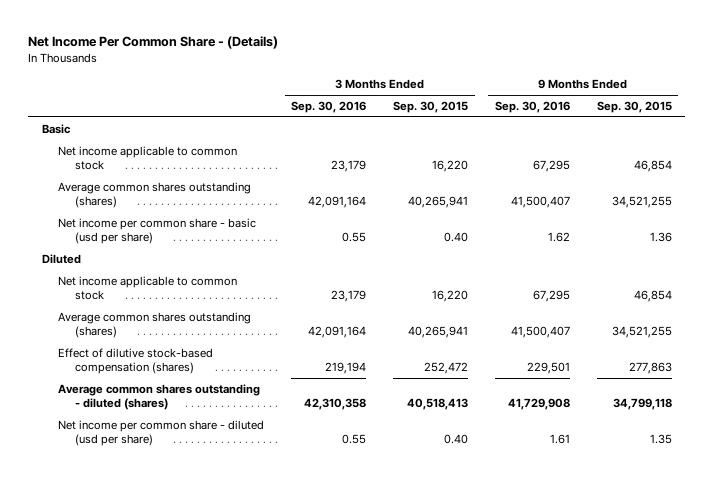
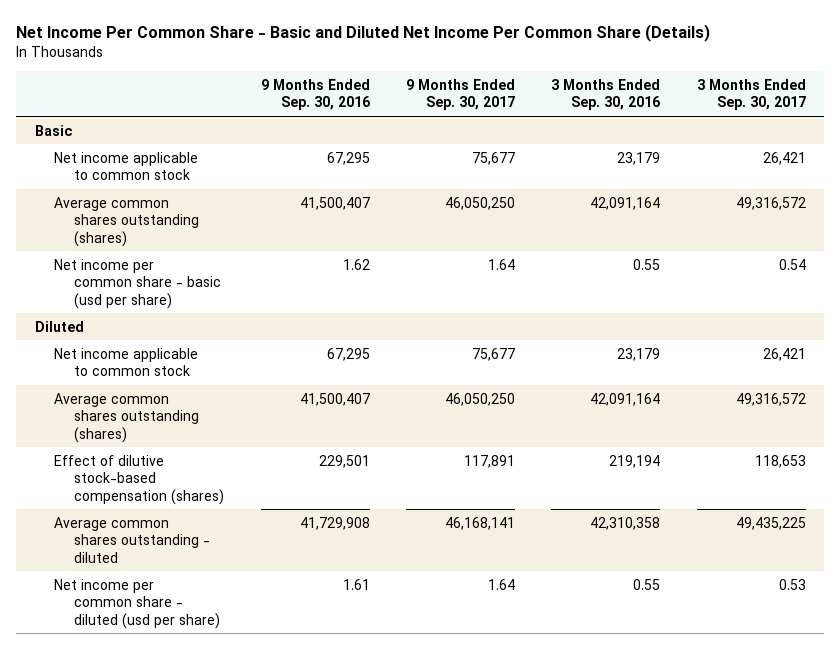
- Net Income Per Common Share - (Details)
+ Net Income Per Common Share - Basic and Diluted Net Income Per Common Share (Details)
- | 3 Months Ended Sep. 30, 2016 | 3 Months Ended Sep. 30, 2015 | 9 Months Ended Sep. 30, 2016 | 9 Months Ended Sep. 30, 2015
+ | 9 Months Ended Sep. 30, 2016 | 9 Months Ended Sep. 30, 2017 | 3 Months Ended Sep. 30, 2016 | 3 Months Ended Sep. 30, 2017
- Average common shares outstanding - diluted (shares) | 42,310,358 | 40,518,413 | 41,729,908 | 34,799,118
+ Average common shares outstanding - diluted | 41,729,908 | 46,168,141 | 42,310,358 | 49,435,225

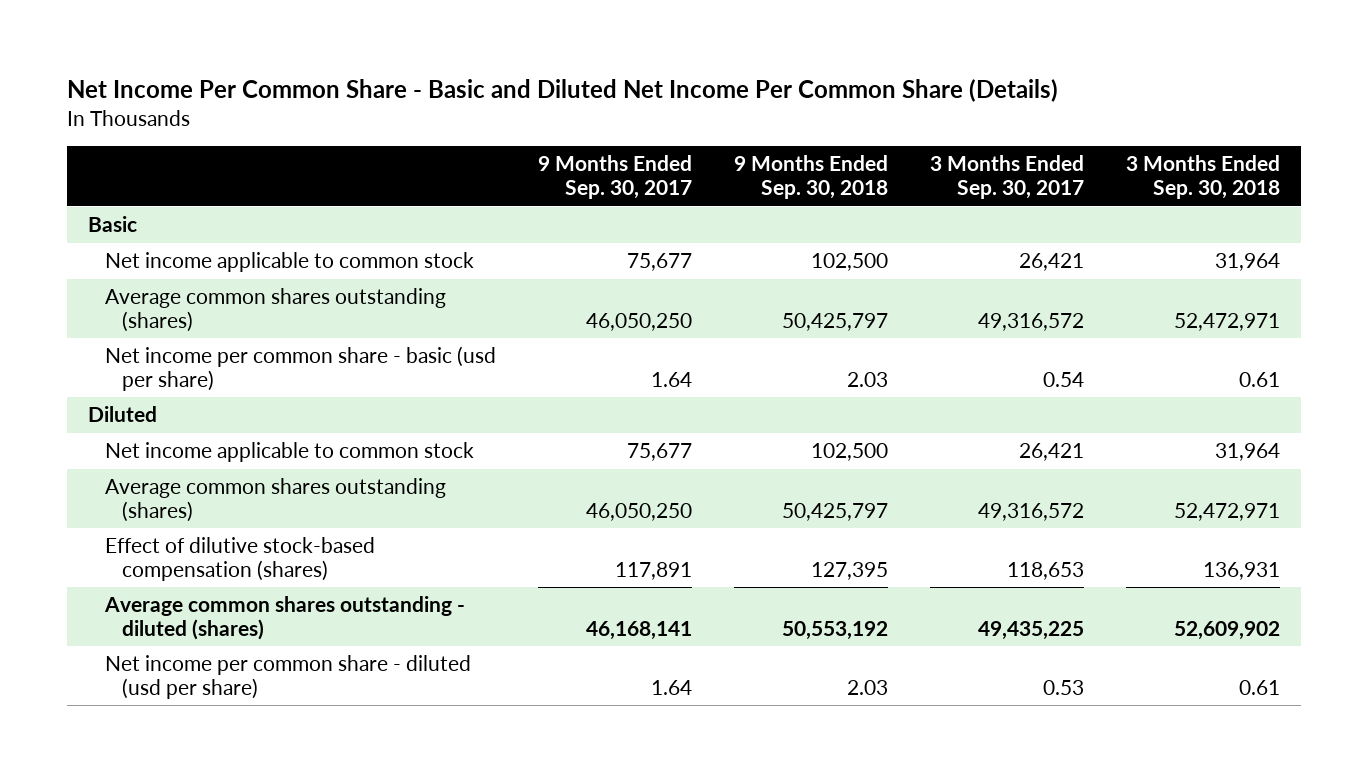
- | 9 Months Ended Sep. 30, 2016 | 9 Months Ended Sep. 30, 2017 | 3 Months Ended Sep. 30, 2016 | 3 Months Ended Sep. 30, 2017
+ | 9 Months Ended Sep. 30, 2017 | 9 Months Ended Sep. 30, 2018 | 3 Months Ended Sep. 30, 2017 | 3 Months Ended Sep. 30, 2018
- Average common shares outstanding - diluted | 41,729,908 | 46,168,141 | 42,310,358 | 49,435,225
+ Average common shares outstanding - diluted (shares) | 46,168,141 | 50,553,192 | 49,435,225 | 52,609,902

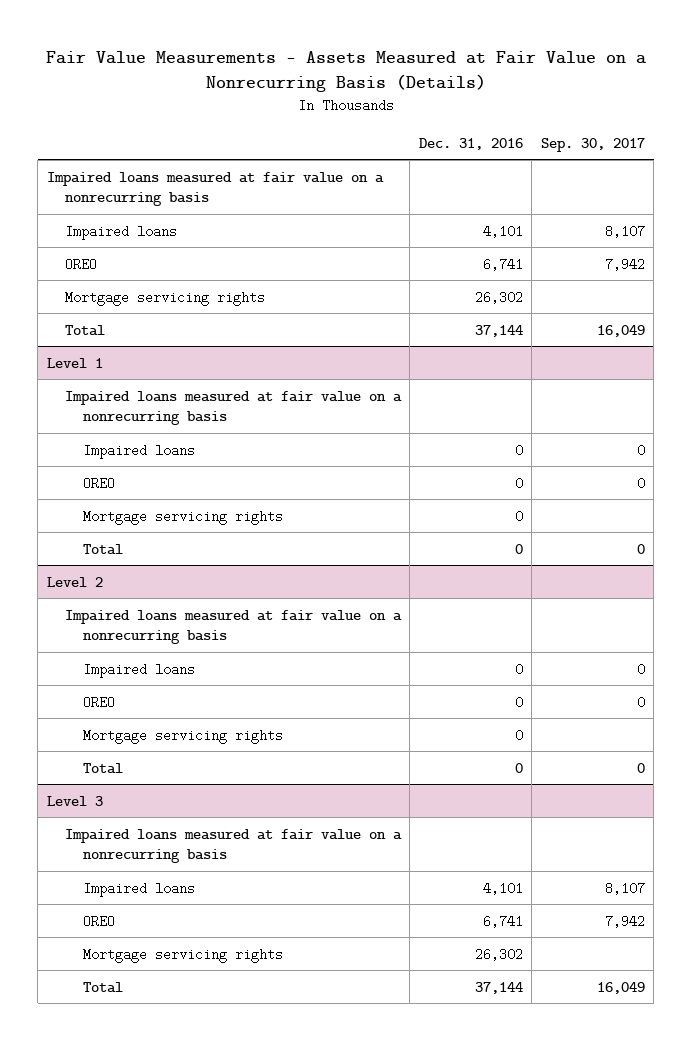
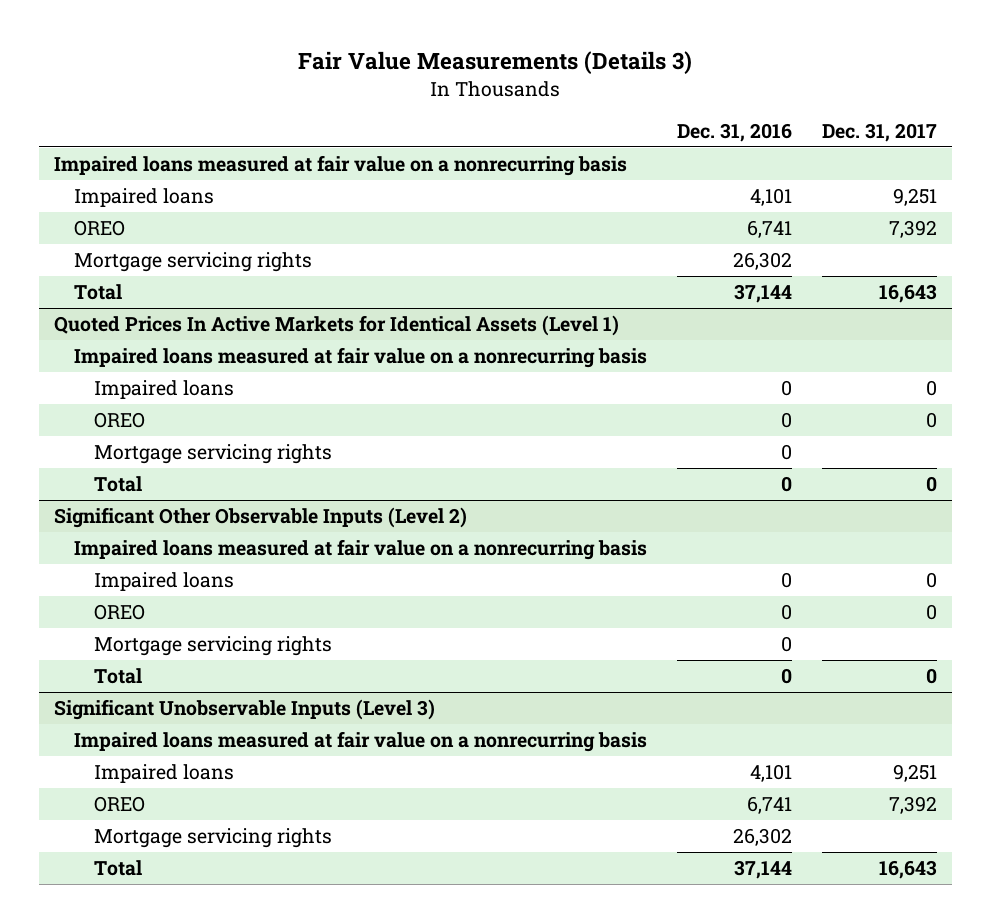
- Fair Value Measurements - Assets Measured at Fair Value on a Nonrecurring Basis (Details)
+ Fair Value Measurements (Details 3)
- | Dec. 31, 2016 | Sep. 30, 2017
+ | Dec. 31, 2016 | Dec. 31, 2017
- Level 1
+ Quoted Prices In Active Markets for Identical Assets (Level 1)
- Level 2
+ Significant Other Observable Inputs (Level 2)
- Level 3
+ Significant Unobservable Inputs (Level 3)

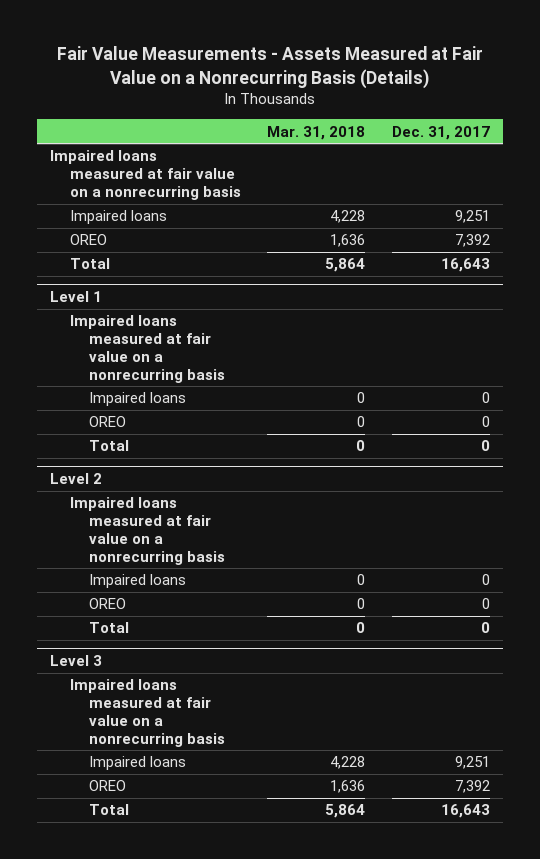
- Fair Value Measurements (Details 3)
+ Fair Value Measurements - Assets Measured at Fair Value on a Nonrecurring Basis (Details)
- | Dec. 31, 2016 | Dec. 31, 2017
+ | Mar. 31, 2018 | Dec. 31, 2017
- Mortgage servicing rights | 26,302 |
- Quoted Prices In Active Markets for Identical Assets (Level 1)
+ Level 1
- Mortgage servicing rights | 0 |
- Significant Other Observable Inputs (Level 2)
+ Level 2
- Mortgage servicing rights | 0 |
- Significant Unobservable Inputs (Level 3)
+ Level 3
- Mortgage servicing rights | 26,302 |

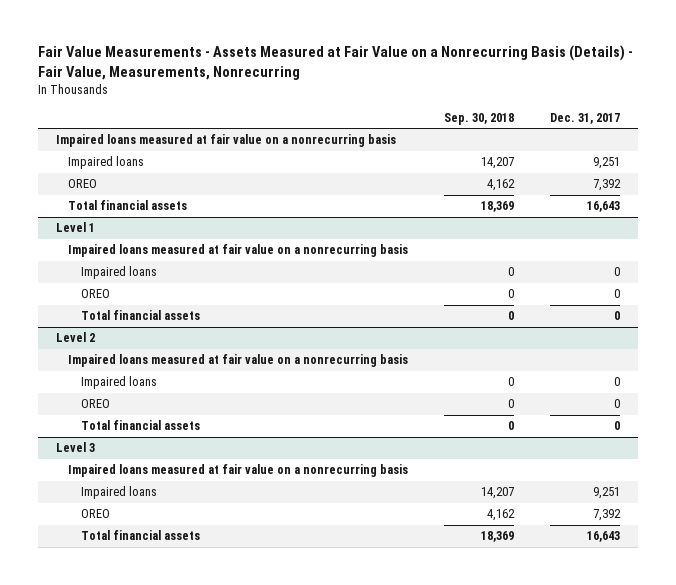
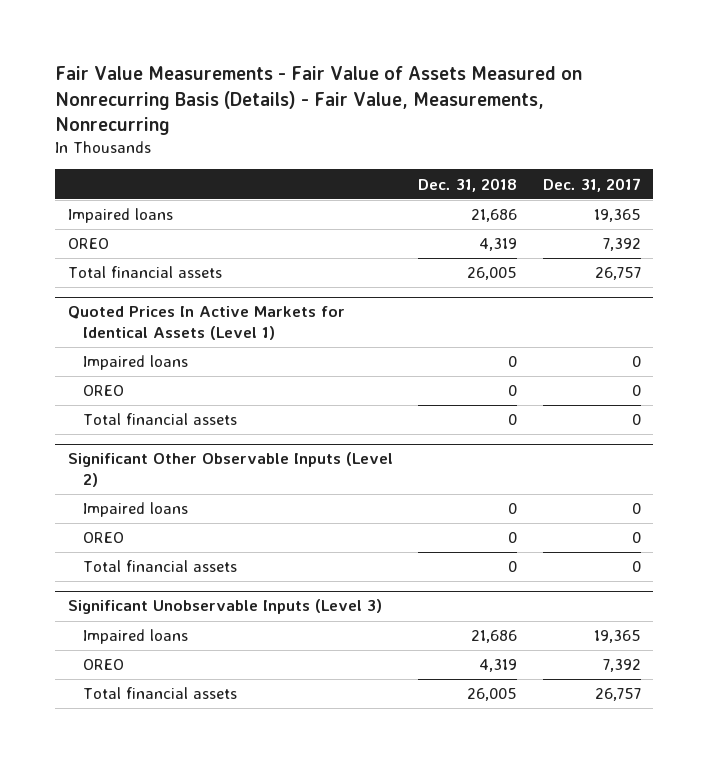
- Fair Value Measurements - Assets Measured at Fair Value on a Nonrecurring Basis (Details) - Fair Value, Measurements, Nonrecurring
+ Fair Value Measurements - Fair Value of Assets Measured on Nonrecurring Basis (Details) - Fair Value, Measurements, Nonrecurring
- | Sep. 30, 2018 | Dec. 31, 2017
+ | Dec. 31, 2018 | Dec. 31, 2017
- Impaired loans measured at fair value on a nonrecurring basis
- Impaired loans | 14,207 | 9,251
+ Impaired loans | 21,686 | 19,365
- Total financial assets | 18,369 | 16,643
- Level 1
- Impaired loans measured at fair value on a nonrecurring basis
+ Total financial assets | 26,005 | 26,757
+ Quoted Prices In Active Markets for Identical Assets (Level 1)
- Level 2
- Impaired loans measured at fair value on a nonrecurring basis
+ Significant Other Observable Inputs (Level 2)
- Level 3
- Impaired loans measured at fair value on a nonrecurring basis
- Impaired loans | 14,207 | 9,251
+ Significant Unobservable Inputs (Level 3)
+ Impaired loans | 21,686 | 19,365
- Total financial assets | 18,369 | 16,643
+ Total financial assets | 26,005 | 26,757

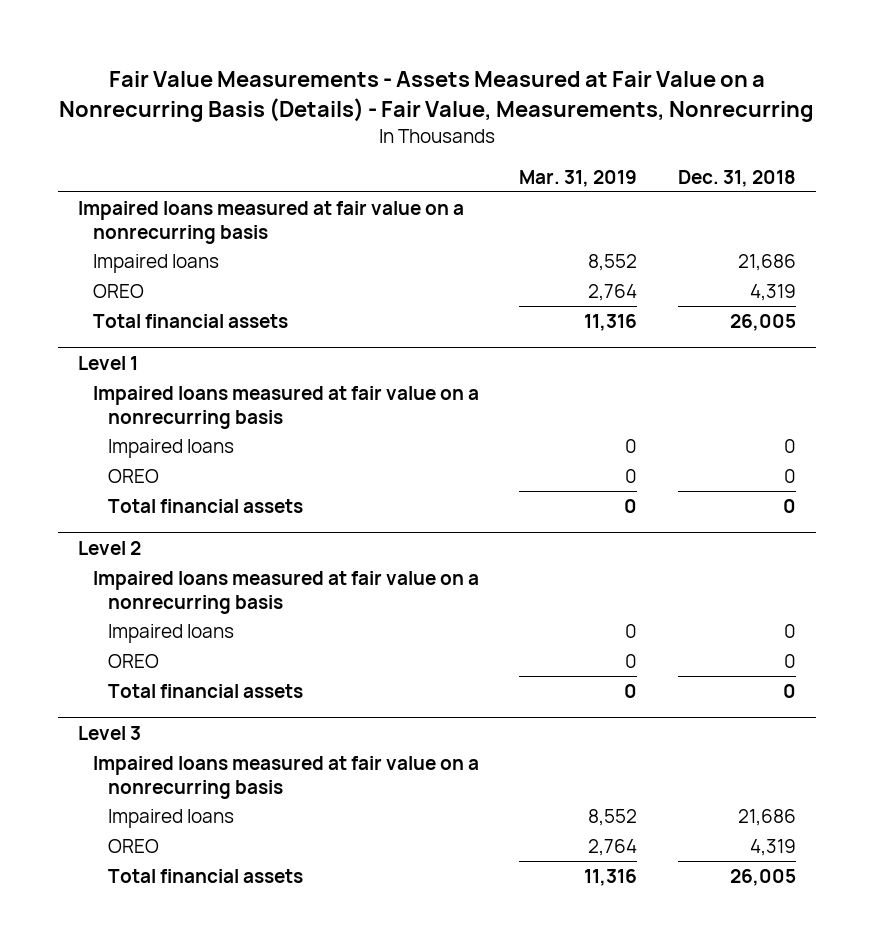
- Fair Value Measurements - Fair Value of Assets Measured on Nonrecurring Basis (Details) - Fair Value, Measurements, Nonrecurring
+ Fair Value Measurements - Assets Measured at Fair Value on a Nonrecurring Basis (Details) - Fair Value, Measurements, Nonrecurring
- | Dec. 31, 2018 | Dec. 31, 2017
+ | Mar. 31, 2019 | Dec. 31, 2018
+ Impaired loans measured at fair value on a nonrecurring basis
- Quoted Prices In Active Markets for Identical Assets (Level 1)
+ Level 1
+ Impaired loans measured at fair value on a nonrecurring basis
- Significant Other Observable Inputs (Level 2)
+ Level 2
+ Impaired loans measured at fair value on a nonrecurring basis
- Significant Unobservable Inputs (Level 3)
+ Level 3
+ Impaired loans measured at fair value on a nonrecurring basis

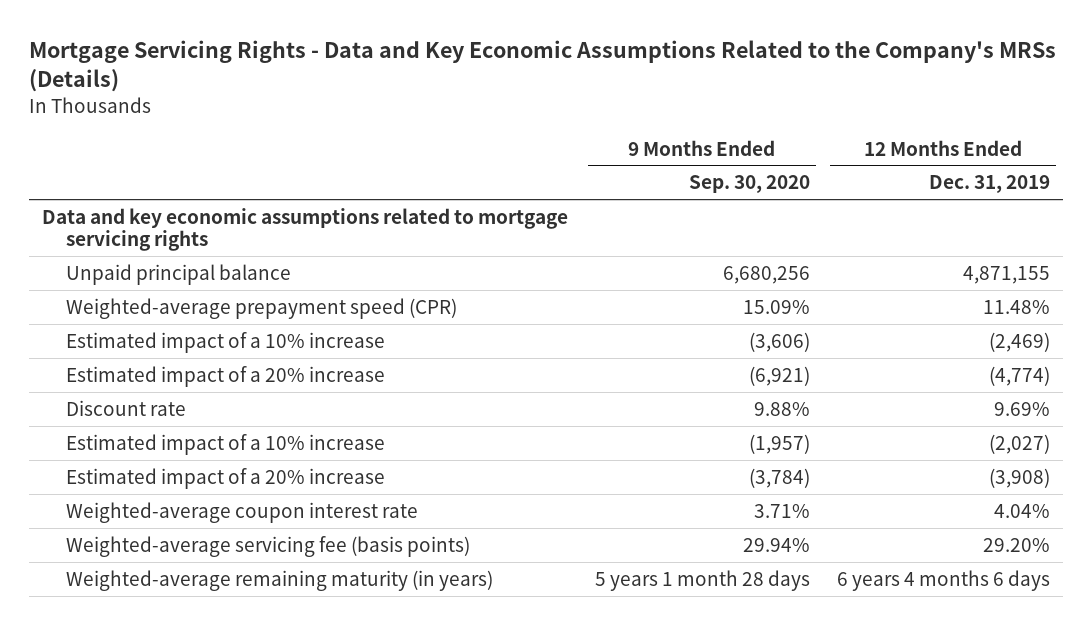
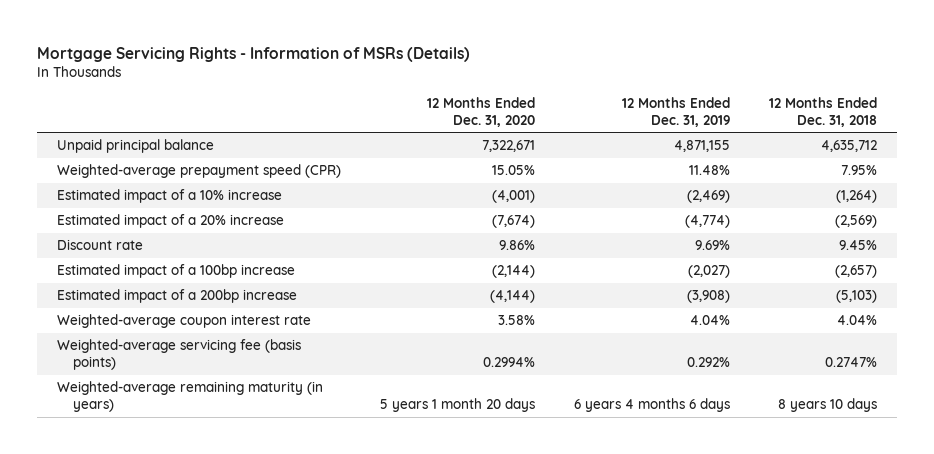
- Mortgage Servicing Rights - Data and Key Economic Assumptions Related to the Company's MRSs (Details)
+ Mortgage Servicing Rights - Information of MSRs (Details)
- | 9 Months Ended Sep. 30, 2020 | 12 Months Ended Dec. 31, 2019
+ | 12 Months Ended Dec. 31, 2020 | 12 Months Ended Dec. 31, 2019 | 12 Months Ended Dec. 31, 2018
- Data and key economic assumptions related to mortgage servicing rights
- Estimated impact of a 10% increase | (1,957) | (2,027)
- Estimated impact of a 20% increase | (3,784) | (3,908)
+ Estimated impact of a 100bp increase | (2,144) | (2,027) | (2,657)
+ Estimated impact of a 200bp increase | (4,144) | (3,908) | (5,103)
- Weighted-average servicing fee (basis points) | 29.94% | 29.20%
+ Weighted-average servicing fee (basis points) | 0.2994% | 0.292% | 0.2747%

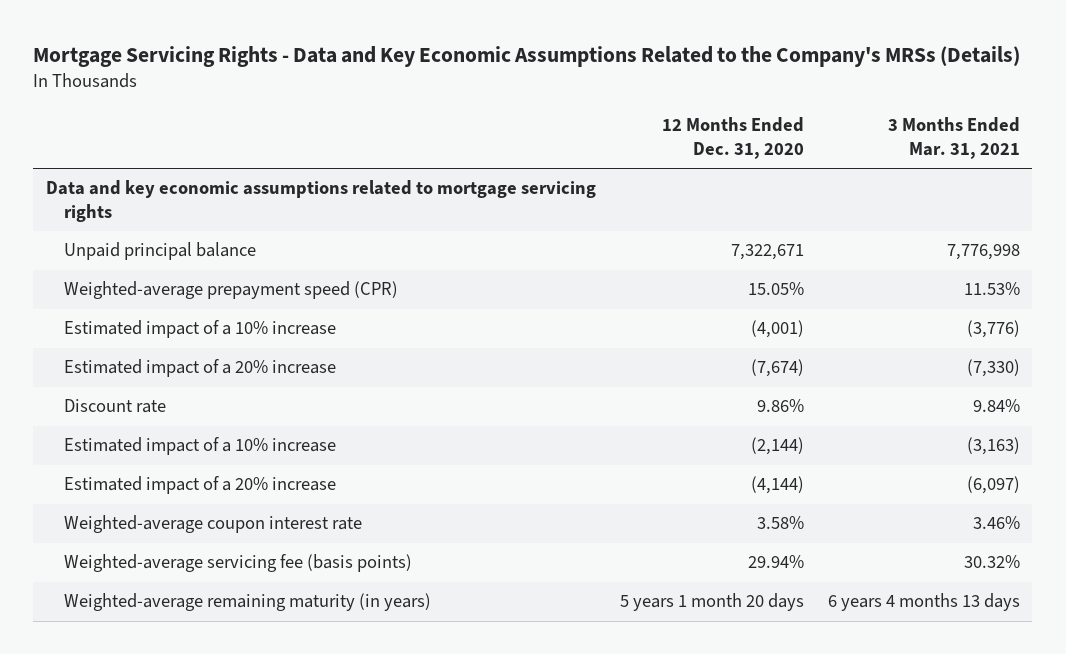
- Mortgage Servicing Rights - Information of MSRs (Details)
+ Mortgage Servicing Rights - Data and Key Economic Assumptions Related to the Company's MRSs (Details)
- | 12 Months Ended Dec. 31, 2020 | 12 Months Ended Dec. 31, 2019 | 12 Months Ended Dec. 31, 2018
+ | 12 Months Ended Dec. 31, 2020 | 3 Months Ended Mar. 31, 2021
+ Data and key economic assumptions related to mortgage servicing rights
- Estimated impact of a 100bp increase | (2,144) | (2,027) | (2,657)
- Estimated impact of a 200bp increase | (4,144) | (3,908) | (5,103)
+ Estimated impact of a 10% increase | (2,144) | (3,163)
+ Estimated impact of a 20% increase | (4,144) | (6,097)
- Weighted-average servicing fee (basis points) | 0.2994% | 0.292% | 0.2747%
+ Weighted-average servicing fee (basis points) | 29.94% | 30.32%

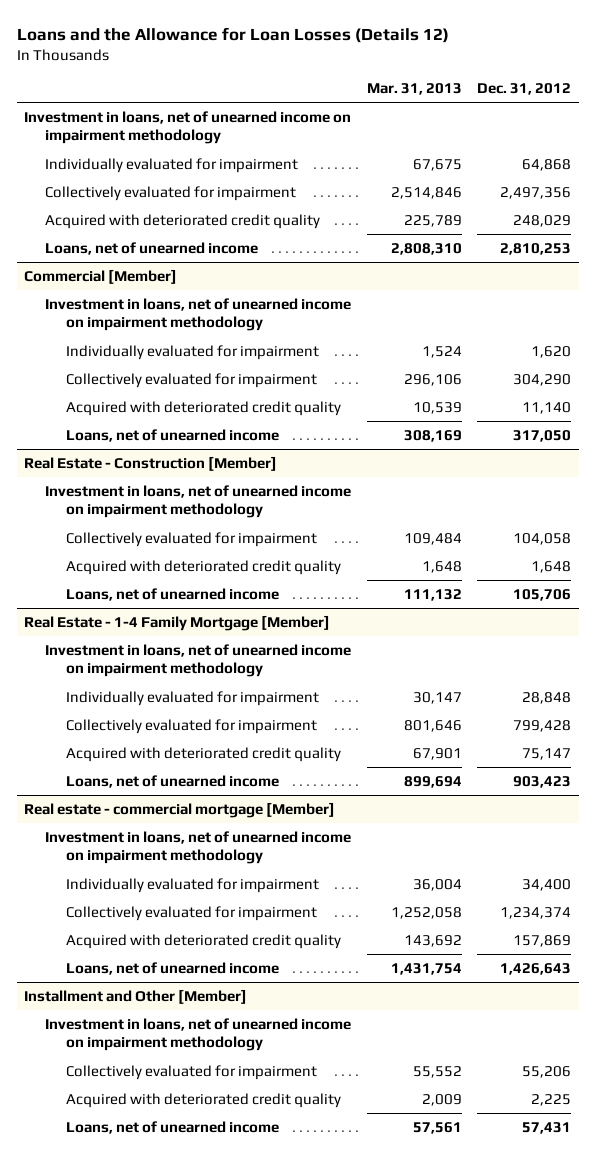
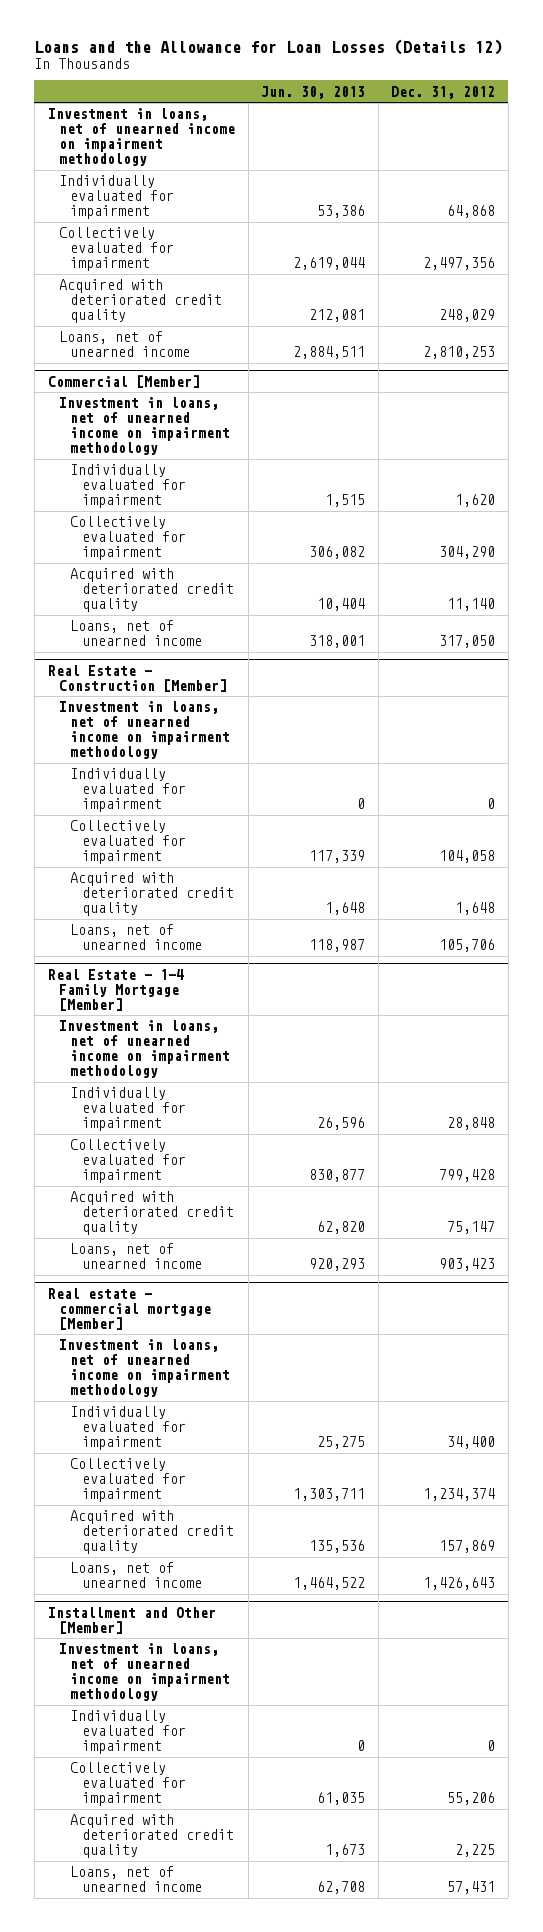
- | Mar. 31, 2013 | Dec. 31, 2012
+ | Jun. 30, 2013 | Dec. 31, 2012
@ Real Estate - Construction [Member]
+ Individually evaluated for impairment | 0 | 0
@ Installment and Other [Member]
+ Individually evaluated for impairment | 0 | 0

